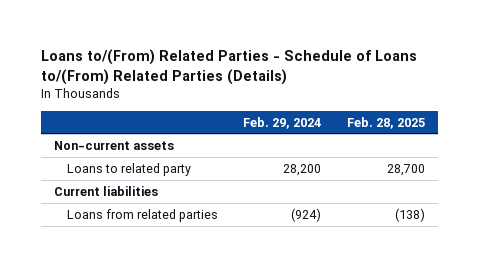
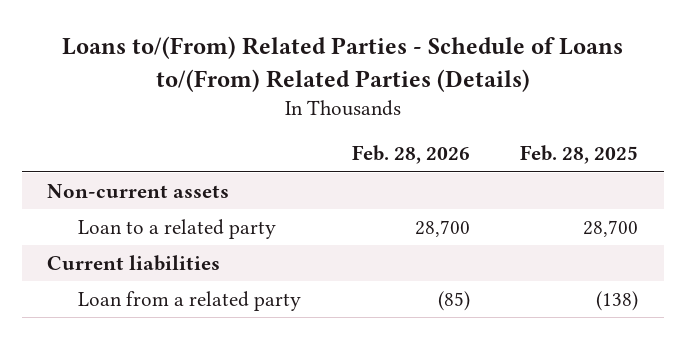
- | Feb. 29, 2024 | Feb. 28, 2025
+ | Feb. 28, 2026 | Feb. 28, 2025
- Loans to related party | 28,200 | 28,700
+ Loan to a related party | 28,700 | 28,700
- Loans from related parties | (924) | (138)
+ Loan from a related party | (85) | (138)

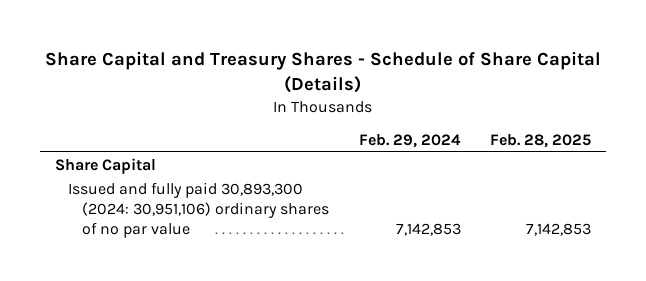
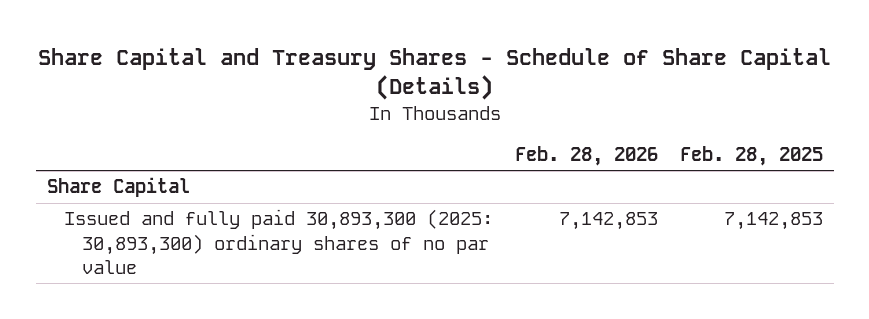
- | Feb. 29, 2024 | Feb. 28, 2025
+ | Feb. 28, 2026 | Feb. 28, 2025
- Issued and fully paid 30,893,300 (2024: 30,951,106) ordinary shares of no par value | 7,142,853 | 7,142,853
+ Issued and fully paid 30,893,300 (2025: 30,893,300) ordinary shares of no par value | 7,142,853 | 7,142,853

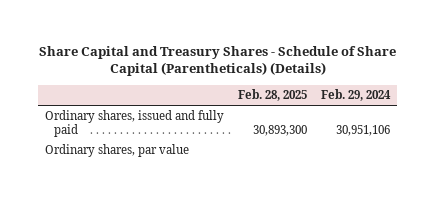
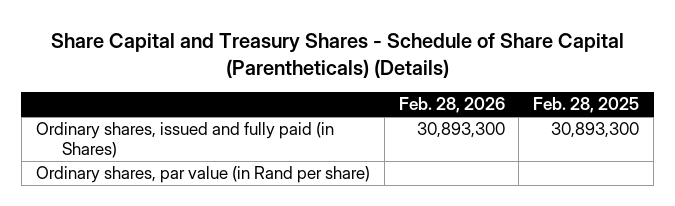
- | Feb. 28, 2025 | Feb. 29, 2024
+ | Feb. 28, 2026 | Feb. 28, 2025
- Ordinary shares, issued and fully paid | 30,893,300 | 30,951,106
- Ordinary shares, par value
+ Ordinary shares, issued and fully paid (in Shares) | 30,893,300 | 30,893,300
+ Ordinary shares, par value (in Rand per share)

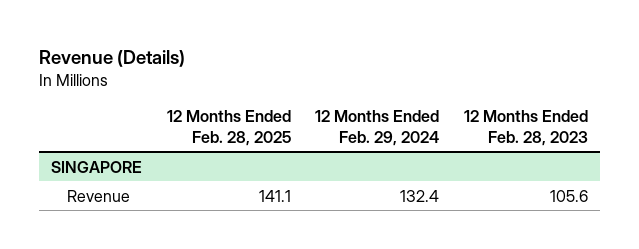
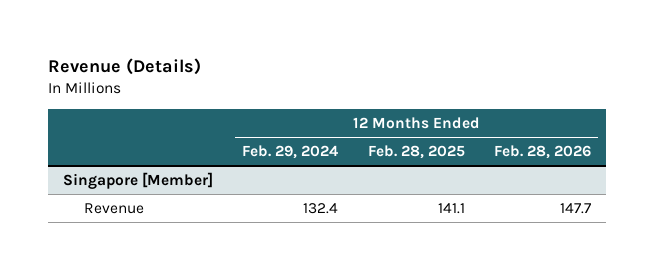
- | 12 Months Ended Feb. 28, 2025 | 12 Months Ended Feb. 29, 2024 | 12 Months Ended Feb. 28, 2023
+ | 12 Months Ended Feb. 29, 2024 | 12 Months Ended Feb. 28, 2025 | 12 Months Ended Feb. 28, 2026
- SINGAPORE
+ Singapore [Member]

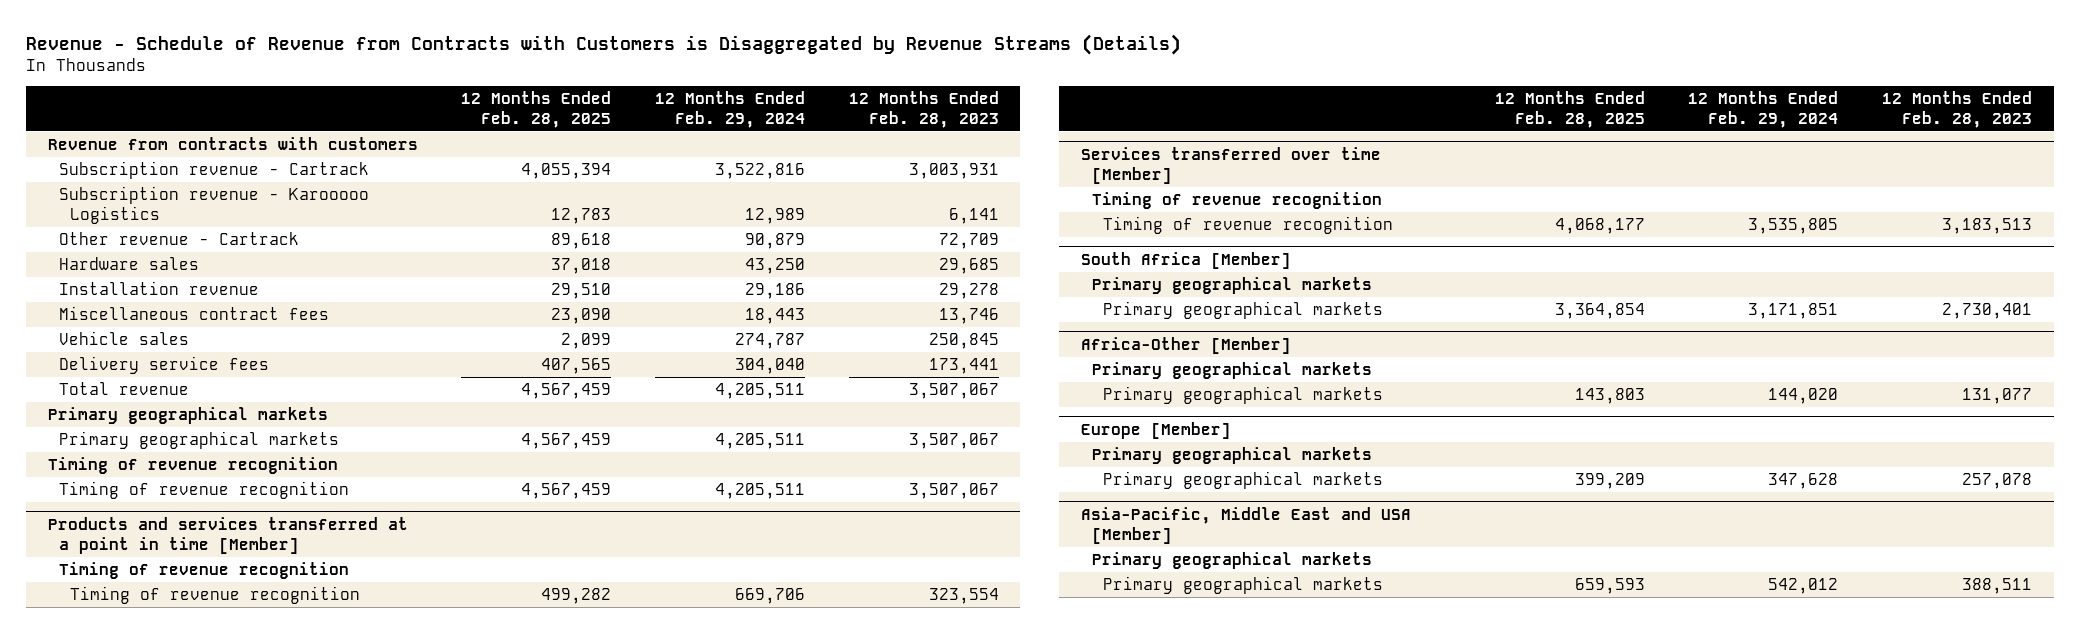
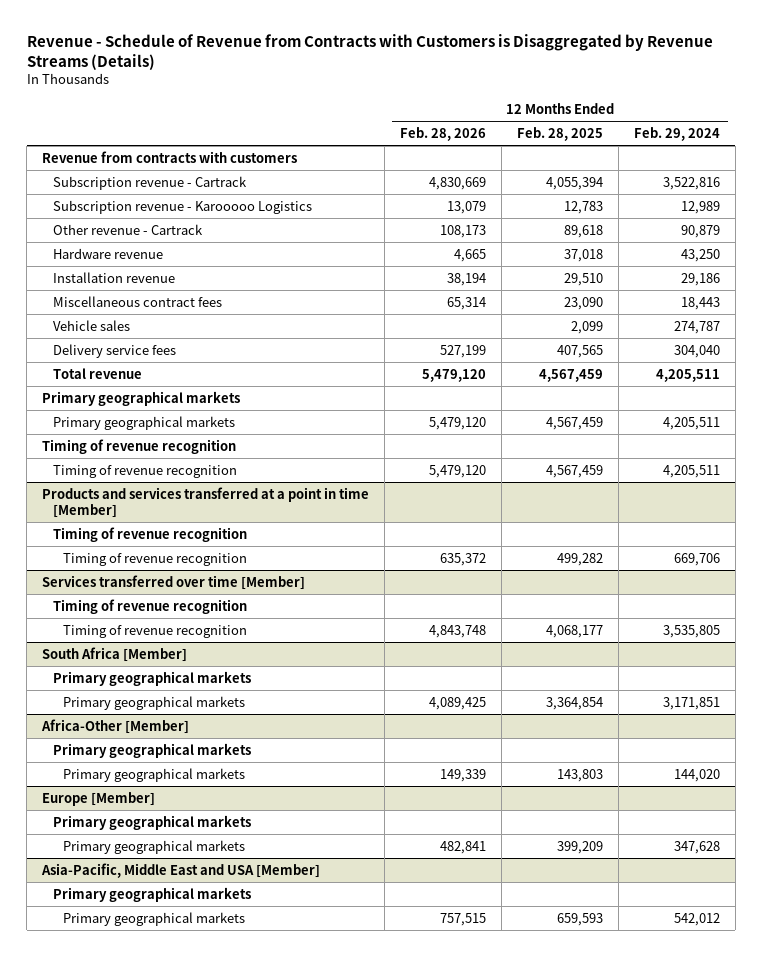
- | 12 Months Ended Feb. 28, 2025 | 12 Months Ended Feb. 29, 2024 | 12 Months Ended Feb. 28, 2023
+ | 12 Months Ended Feb. 28, 2026 | 12 Months Ended Feb. 28, 2025 | 12 Months Ended Feb. 29, 2024
- Hardware sales | 37,018 | 43,250 | 29,685
+ Hardware revenue | 4,665 | 37,018 | 43,250

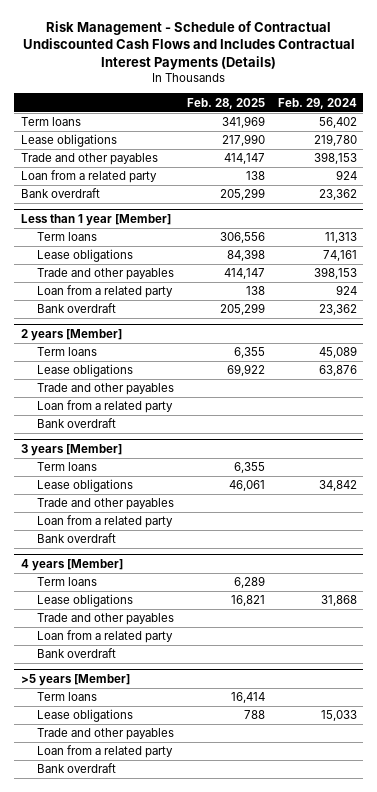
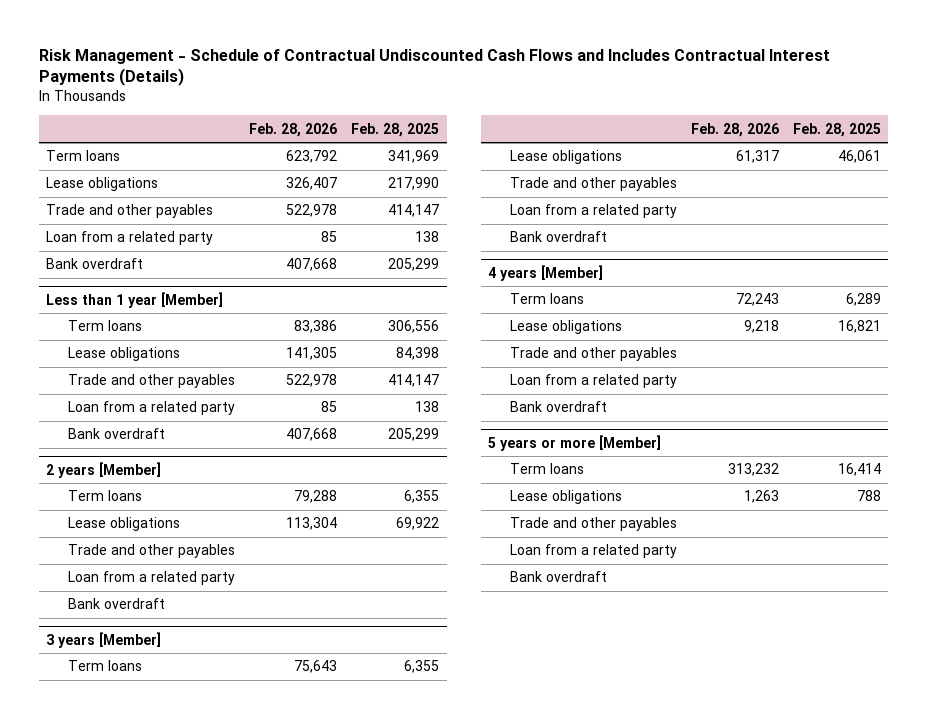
- | Feb. 28, 2025 | Feb. 29, 2024
+ | Feb. 28, 2026 | Feb. 28, 2025
- >5 years [Member]
+ 5 years or more [Member]

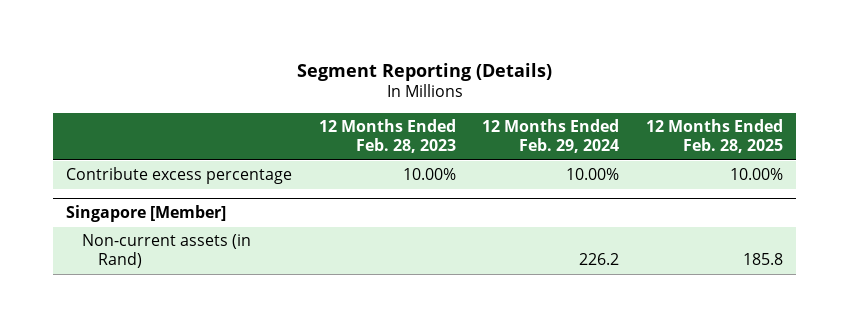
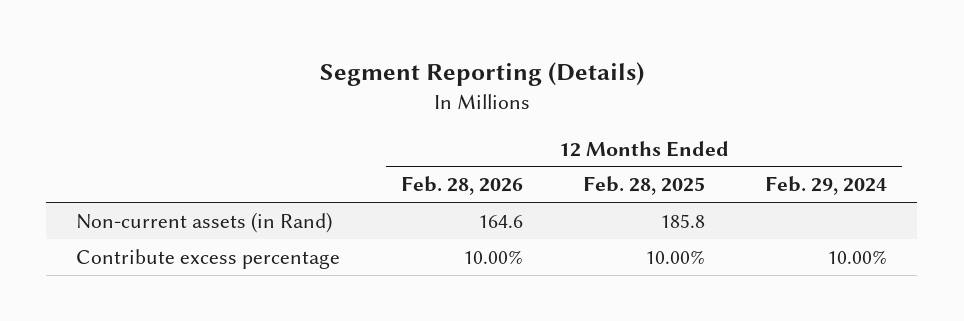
- | 12 Months Ended Feb. 28, 2023 | 12 Months Ended Feb. 29, 2024 | 12 Months Ended Feb. 28, 2025
+ | 12 Months Ended Feb. 28, 2026 | 12 Months Ended Feb. 28, 2025 | 12 Months Ended Feb. 29, 2024
+ Non-current assets (in Rand) | 164.6 | 185.8 |
- Singapore [Member]
- Non-current assets (in Rand) | | 226.2 | 185.8

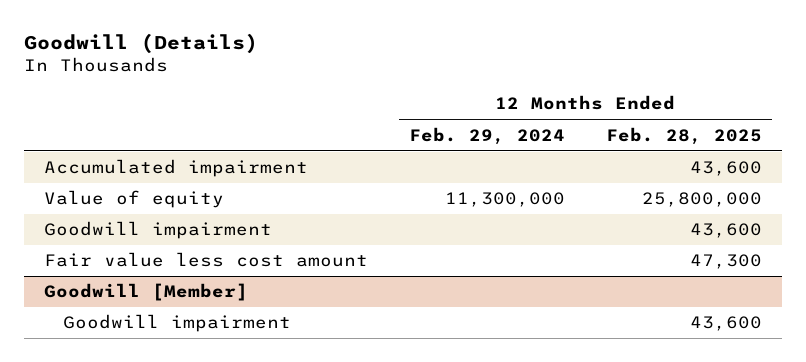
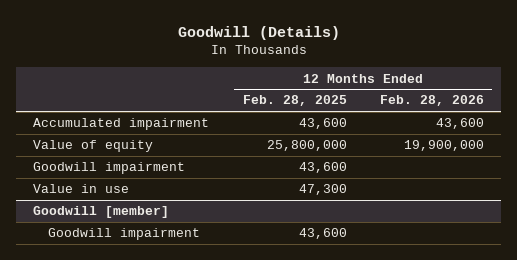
- | 12 Months Ended Feb. 29, 2024 | 12 Months Ended Feb. 28, 2025
+ | 12 Months Ended Feb. 28, 2025 | 12 Months Ended Feb. 28, 2026
- Fair value less cost amount | | 47,300
- Goodwill [Member]
+ Value in use | 47,300 |
+ Goodwill [member]

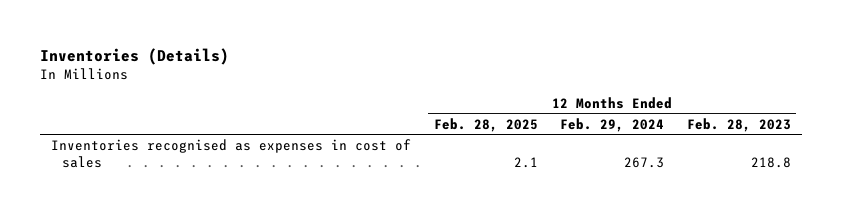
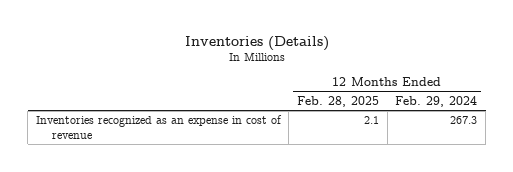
- | 12 Months Ended Feb. 28, 2025 | 12 Months Ended Feb. 29, 2024 | 12 Months Ended Feb. 28, 2023
+ | 12 Months Ended Feb. 28, 2025 | 12 Months Ended Feb. 29, 2024
- Inventories recognised as expenses in cost of sales | 2.1 | 267.3 | 218.8
+ Inventories recognized as an expense in cost of revenue | 2.1 | 267.3

